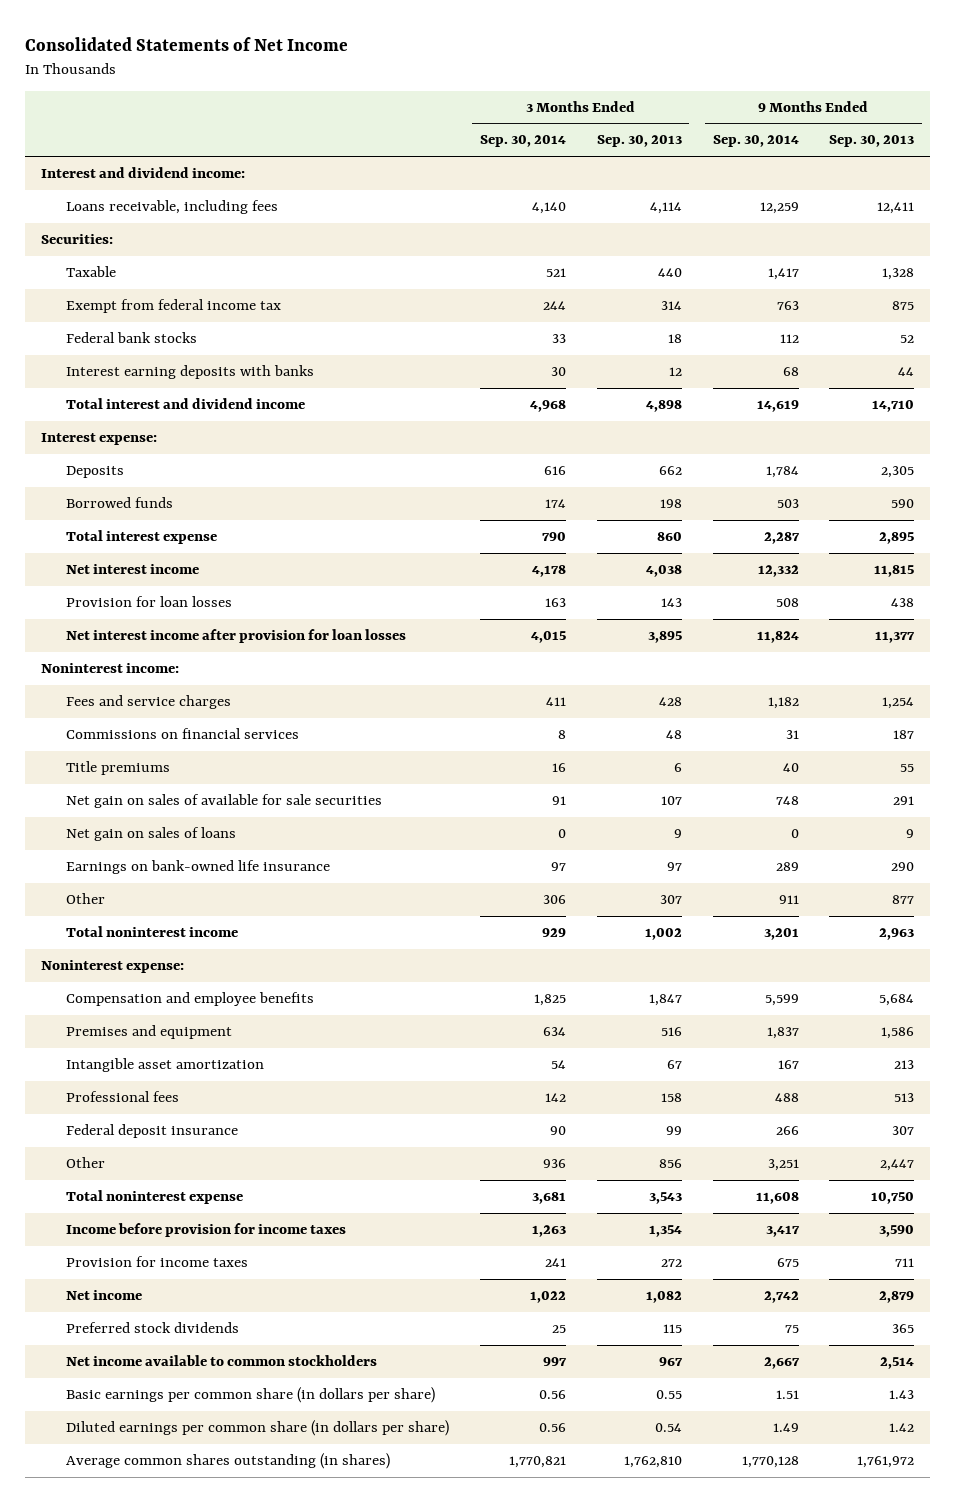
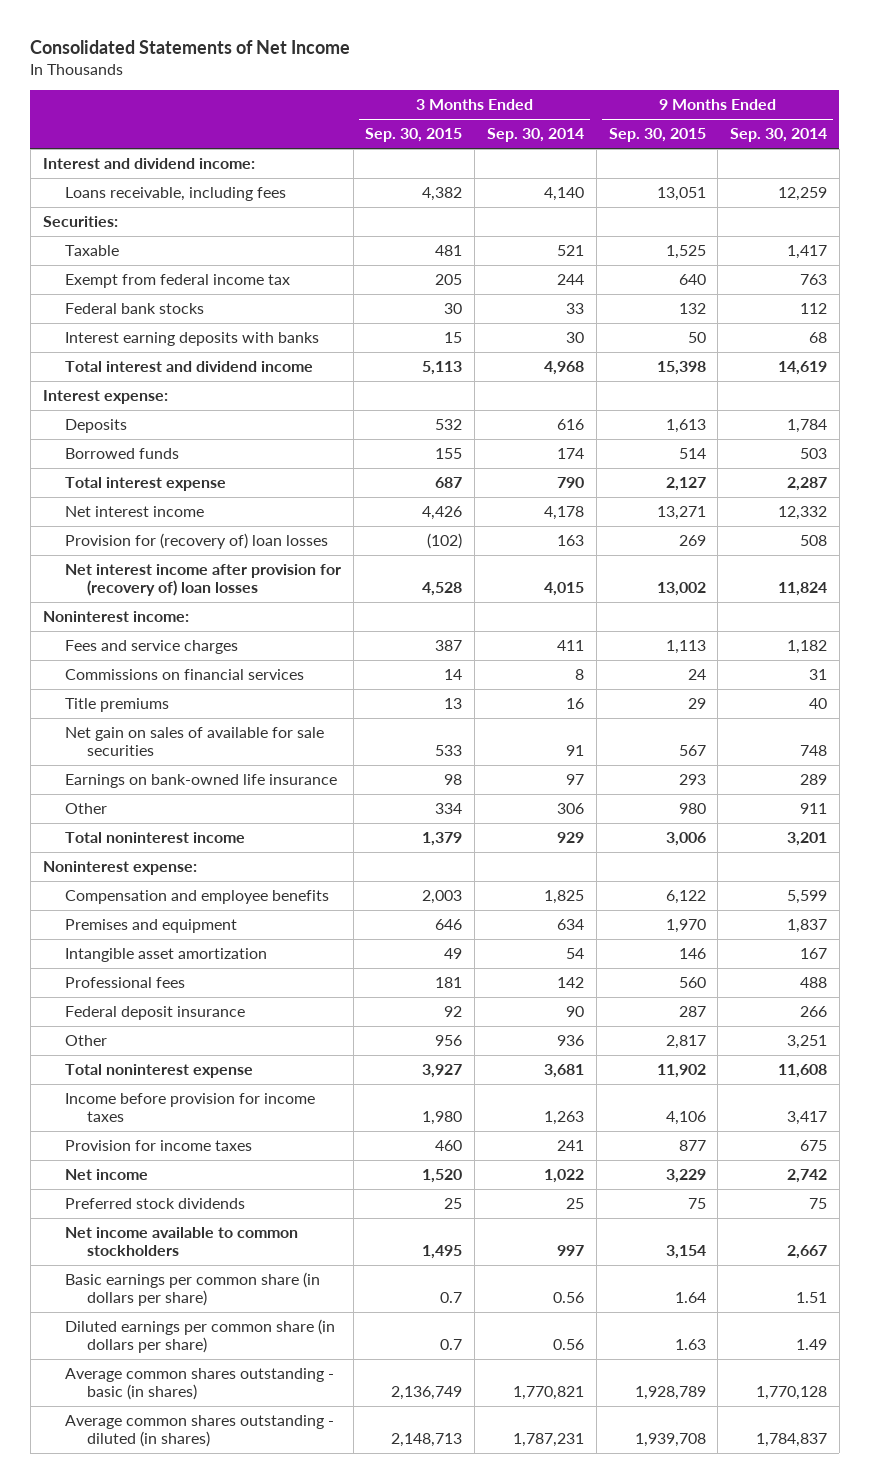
- | 3 Months Ended Sep. 30, 2014 | 3 Months Ended Sep. 30, 2013 | 9 Months Ended Sep. 30, 2014 | 9 Months Ended Sep. 30, 2013
+ | 3 Months Ended Sep. 30, 2015 | 3 Months Ended Sep. 30, 2014 | 9 Months Ended Sep. 30, 2015 | 9 Months Ended Sep. 30, 2014
- Provision for loan losses | 163 | 143 | 508 | 438
- Net interest income after provision for loan losses | 4,015 | 3,895 | 11,824 | 11,377
+ Provision for (recovery of) loan losses | (102) | 163 | 269 | 508
+ Net interest income after provision for (recovery of) loan losses | 4,528 | 4,015 | 13,002 | 11,824
- Net gain on sales of loans | 0 | 9 | 0 | 9
- Average common shares outstanding (in shares) | 1,770,821 | 1,762,810 | 1,770,128 | 1,761,972
+ Average common shares outstanding - basic (in shares) | 2,136,749 | 1,770,821 | 1,928,789 | 1,770,128
+ Average common shares outstanding - diluted (in shares) | 2,148,713 | 1,787,231 | 1,939,708 | 1,784,837

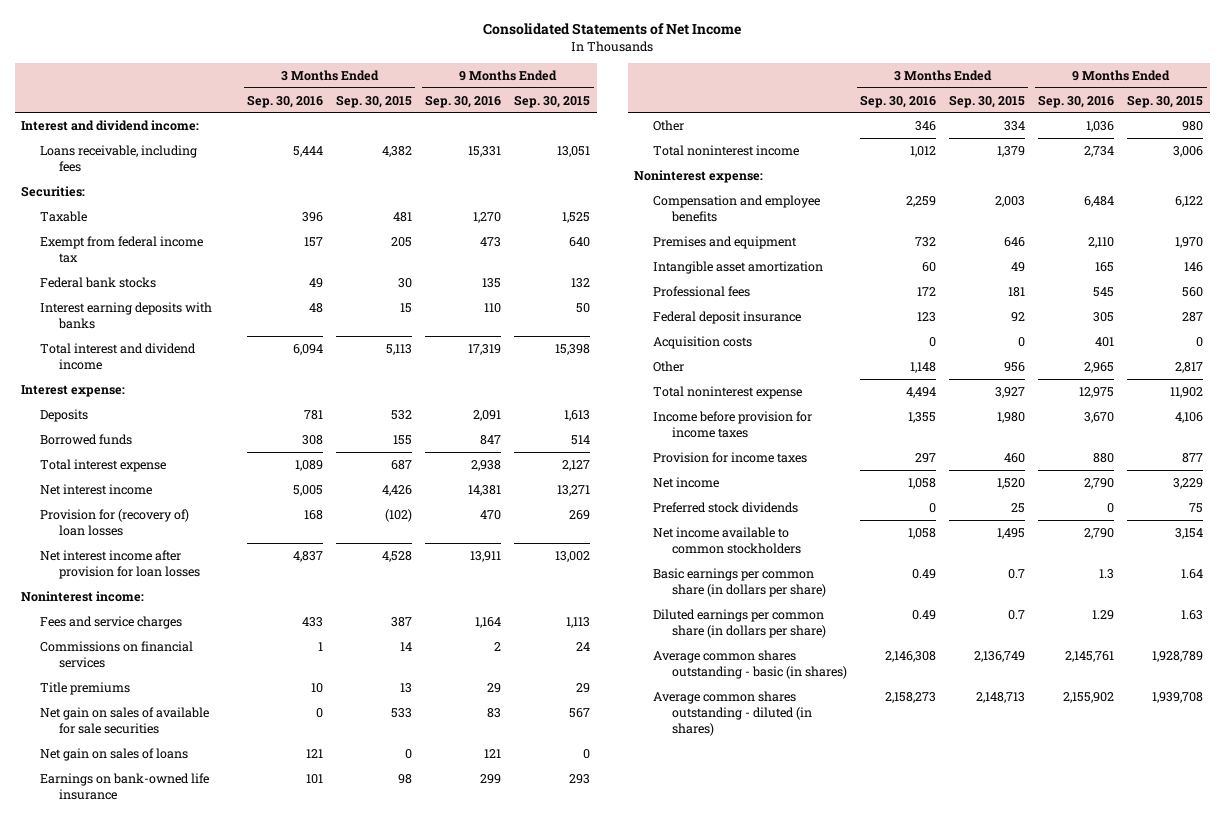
- | 3 Months Ended Sep. 30, 2015 | 3 Months Ended Sep. 30, 2014 | 9 Months Ended Sep. 30, 2015 | 9 Months Ended Sep. 30, 2014
+ | 3 Months Ended Sep. 30, 2016 | 3 Months Ended Sep. 30, 2015 | 9 Months Ended Sep. 30, 2016 | 9 Months Ended Sep. 30, 2015
- Net interest income after provision for (recovery of) loan losses | 4,528 | 4,015 | 13,002 | 11,824
+ Net interest income after provision for loan losses | 4,837 | 4,528 | 13,911 | 13,002
+ Net gain on sales of loans | 121 | 0 | 121 | 0
+ Acquisition costs | 0 | 0 | 401 | 0

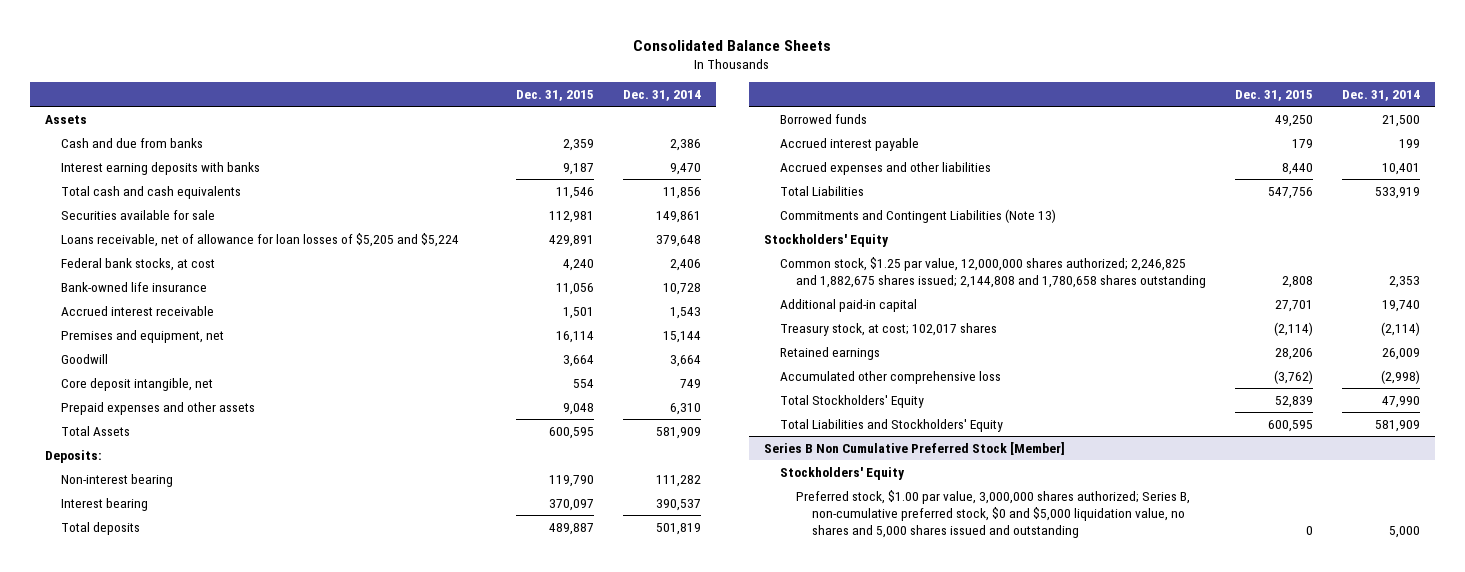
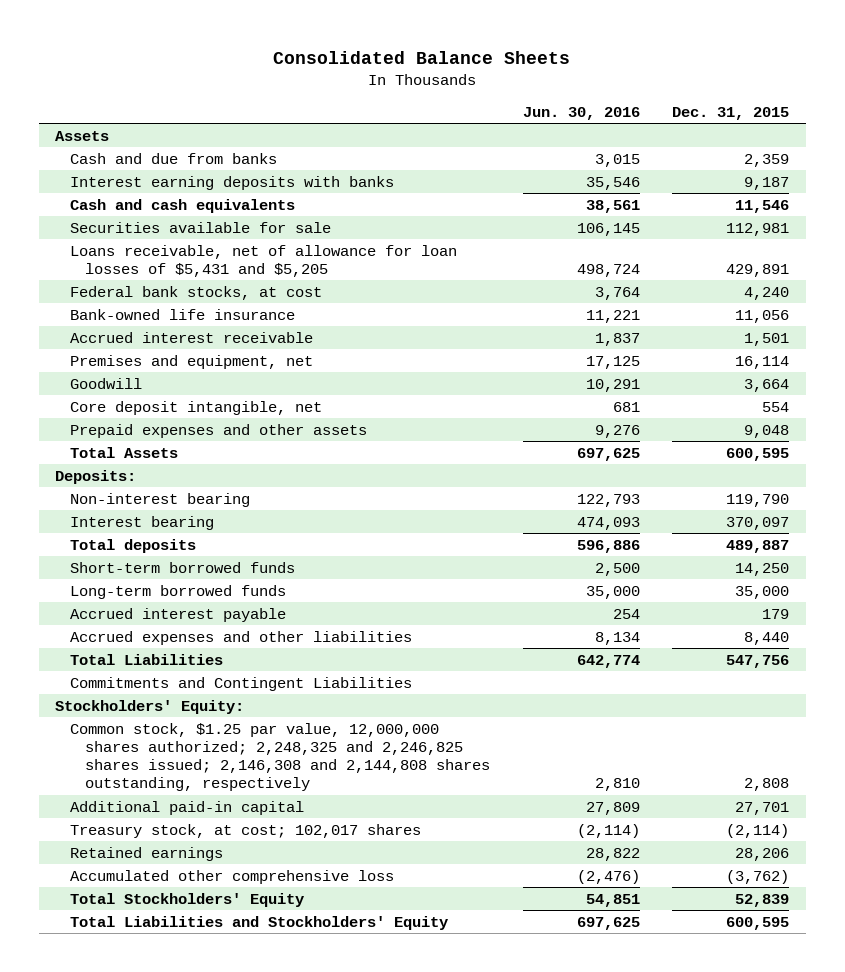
- | Dec. 31, 2015 | Dec. 31, 2014
+ | Jun. 30, 2016 | Dec. 31, 2015
- Total cash and cash equivalents | 11,546 | 11,856
+ Cash and cash equivalents | 38,561 | 11,546
- Loans receivable, net of allowance for loan losses of $5,205 and $5,224 | 429,891 | 379,648
+ Loans receivable, net of allowance for loan losses of $5,431 and $5,205 | 498,724 | 429,891
- Borrowed funds | 49,250 | 21,500
+ Short-term borrowed funds | 2,500 | 14,250
+ Long-term borrowed funds | 35,000 | 35,000
- Commitments and Contingent Liabilities (Note 13)
- Stockholders' Equity
- Common stock, $1.25 par value, 12,000,000 shares authorized; 2,246,825 and 1,882,675 shares issued; 2,144,808 and 1,780,658 shares outstanding | 2,808 | 2,353
+ Commitments and Contingent Liabilities
+ Stockholders' Equity:
+ Common stock, $1.25 par value, 12,000,000 shares authorized; 2,248,325 and 2,246,825 shares issued; 2,146,308 and 2,144,808 shares outstanding, respectively | 2,810 | 2,808
- Series B Non Cumulative Preferred Stock [Member]
- Stockholders' Equity
- Preferred stock, $1.00 par value, 3,000,000 shares authorized; Series B, non-cumulative preferred stock, $0 and $5,000 liquidation value, no shares and 5,000 shares issued and outstanding | 0 | 5,000

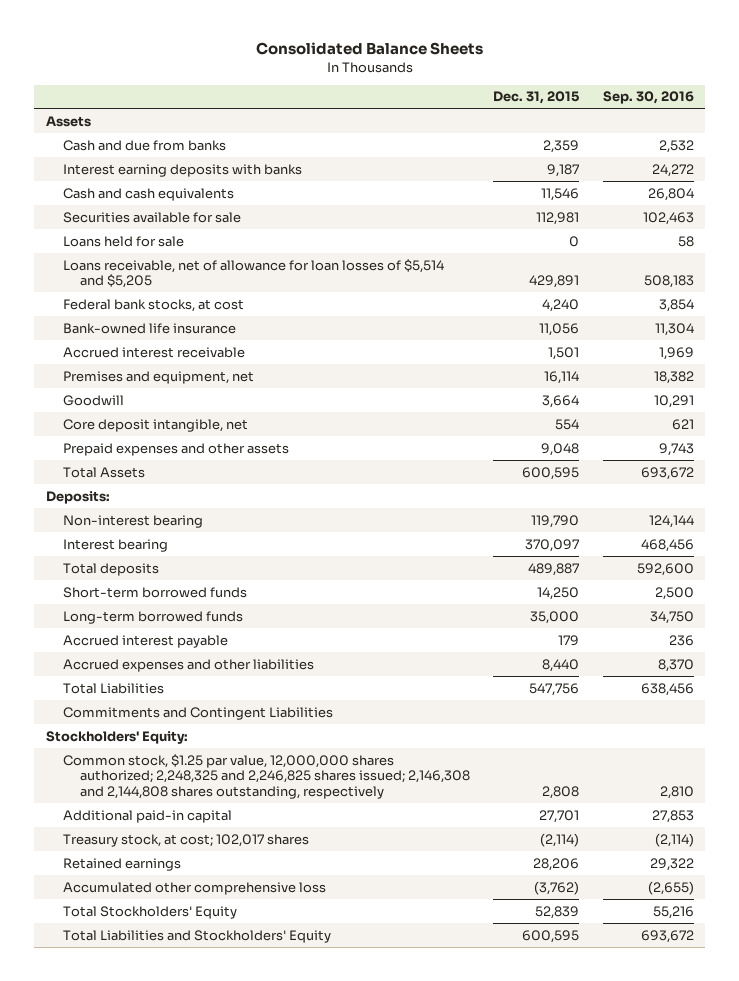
- | Jun. 30, 2016 | Dec. 31, 2015
+ | Dec. 31, 2015 | Sep. 30, 2016
- Loans receivable, net of allowance for loan losses of $5,431 and $5,205 | 498,724 | 429,891
+ Loans held for sale | 0 | 58
+ Loans receivable, net of allowance for loan losses of $5,514 and $5,205 | 429,891 | 508,183

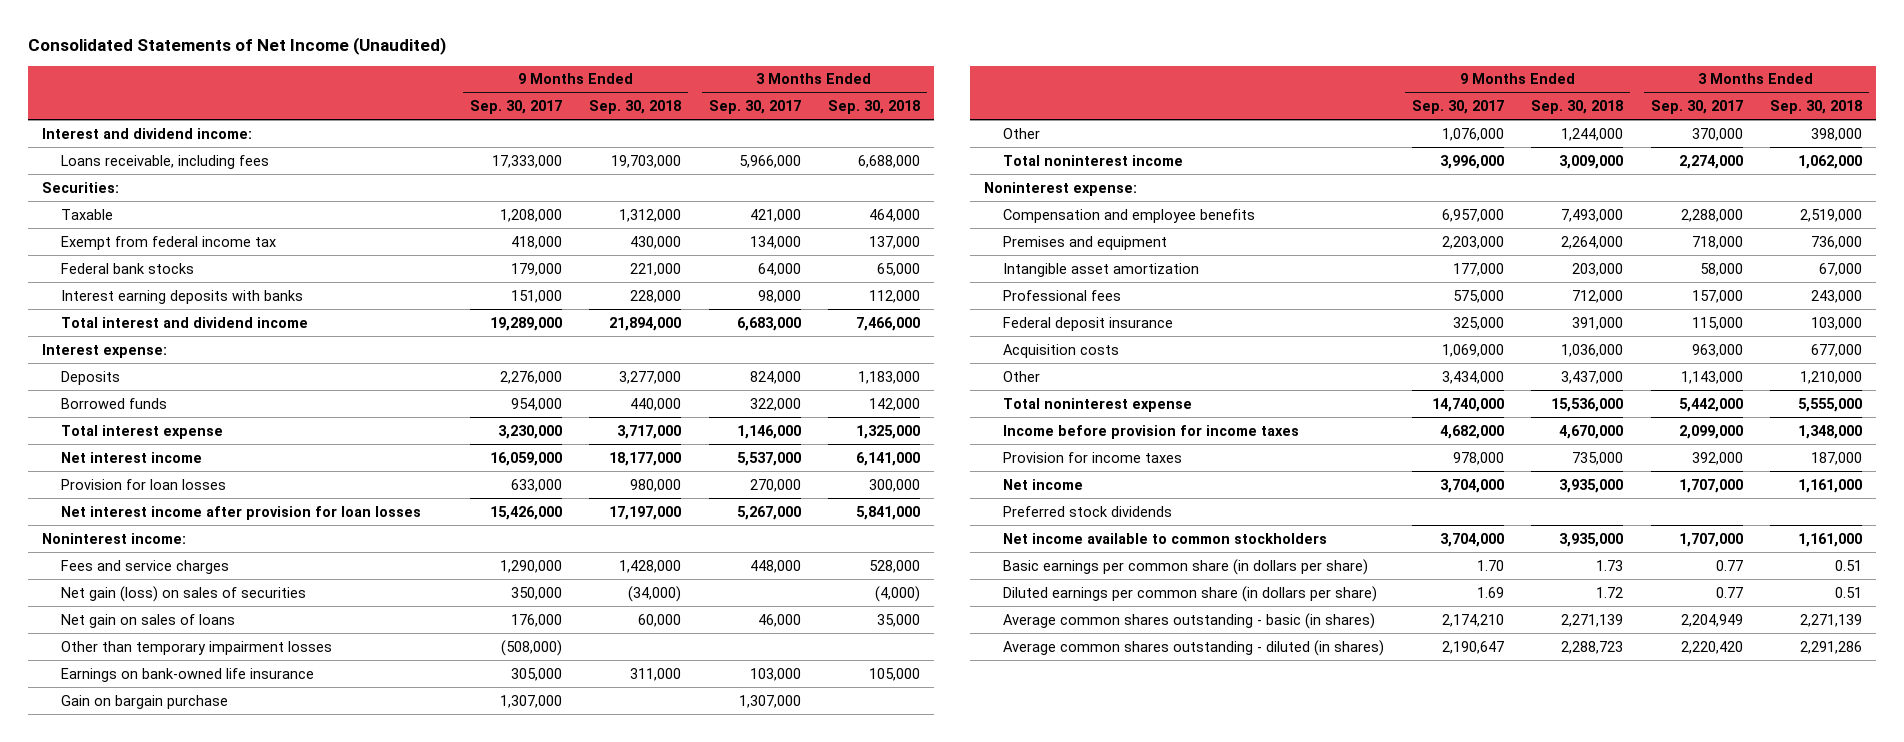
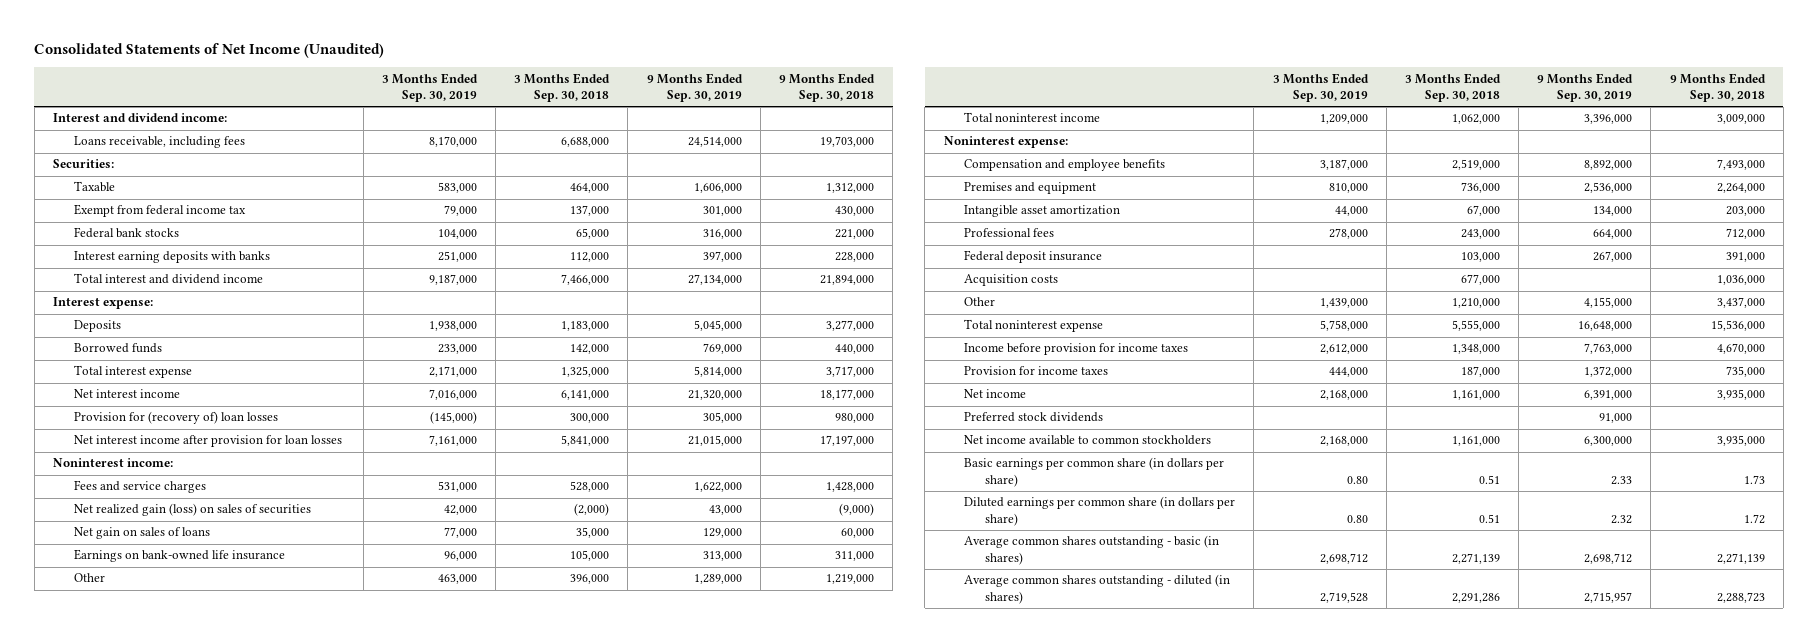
- | 9 Months Ended Sep. 30, 2017 | 9 Months Ended Sep. 30, 2018 | 3 Months Ended Sep. 30, 2017 | 3 Months Ended Sep. 30, 2018
+ | 3 Months Ended Sep. 30, 2019 | 3 Months Ended Sep. 30, 2018 | 9 Months Ended Sep. 30, 2019 | 9 Months Ended Sep. 30, 2018
- Provision for loan losses | 633,000 | 980,000 | 270,000 | 300,000
+ Provision for (recovery of) loan losses | (145,000) | 300,000 | 305,000 | 980,000
- Net gain (loss) on sales of securities | 350,000 | (34,000) | | (4,000)
+ Net realized gain (loss) on sales of securities | 42,000 | (2,000) | 43,000 | (9,000)
- Other than temporary impairment losses | (508,000) | | |
- Gain on bargain purchase | 1,307,000 | | 1,307,000 |
- Other | 1,076,000 | 1,244,000 | 370,000 | 398,000
+ Other | 463,000 | 396,000 | 1,289,000 | 1,219,000

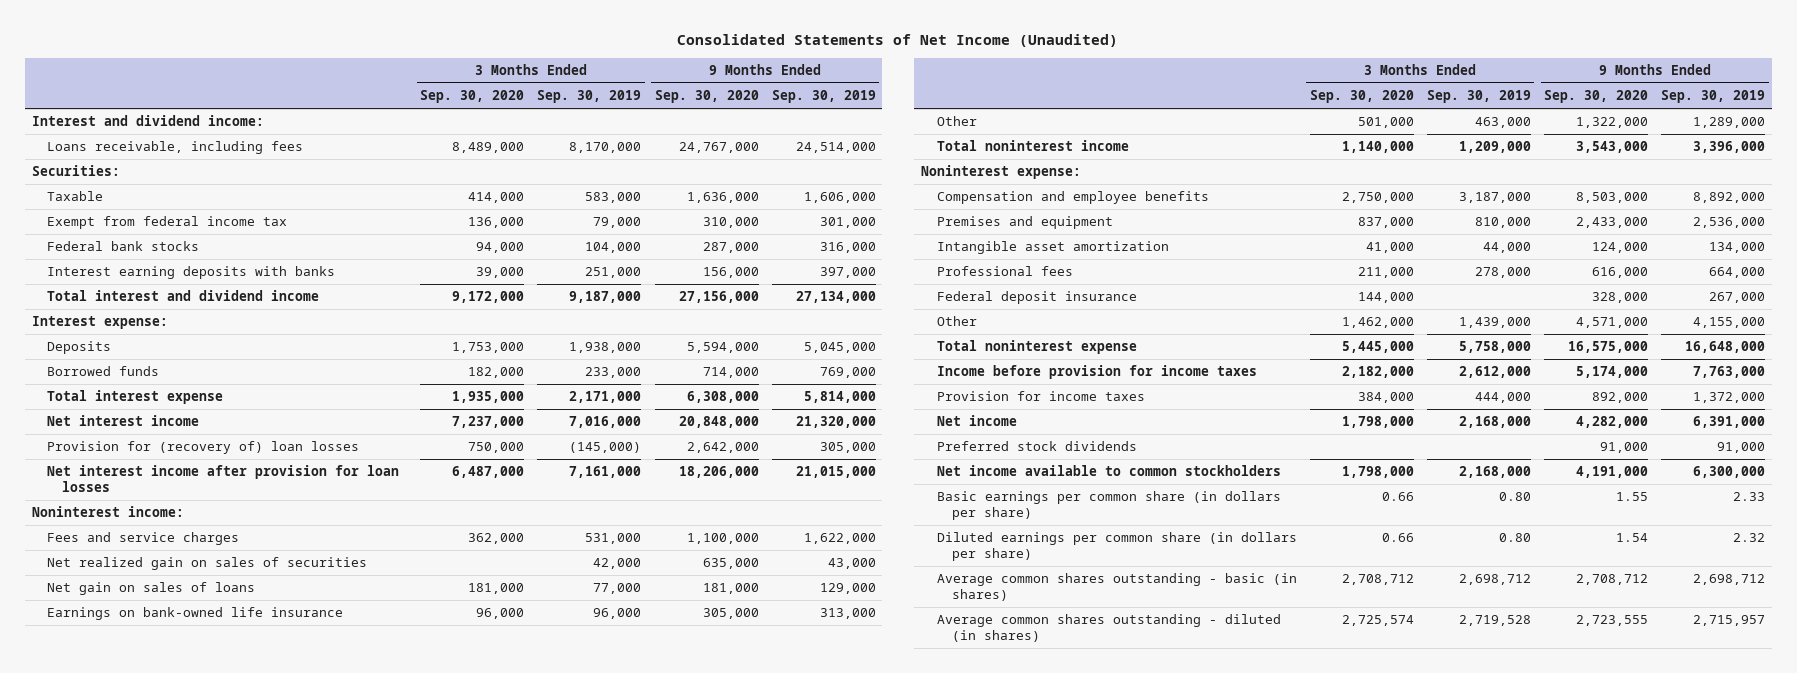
- | 3 Months Ended Sep. 30, 2019 | 3 Months Ended Sep. 30, 2018 | 9 Months Ended Sep. 30, 2019 | 9 Months Ended Sep. 30, 2018
+ | 3 Months Ended Sep. 30, 2020 | 3 Months Ended Sep. 30, 2019 | 9 Months Ended Sep. 30, 2020 | 9 Months Ended Sep. 30, 2019
- Net realized gain (loss) on sales of securities | 42,000 | (2,000) | 43,000 | (9,000)
+ Net realized gain on sales of securities | | 42,000 | 635,000 | 43,000
- Acquisition costs | | 677,000 | | 1,036,000

